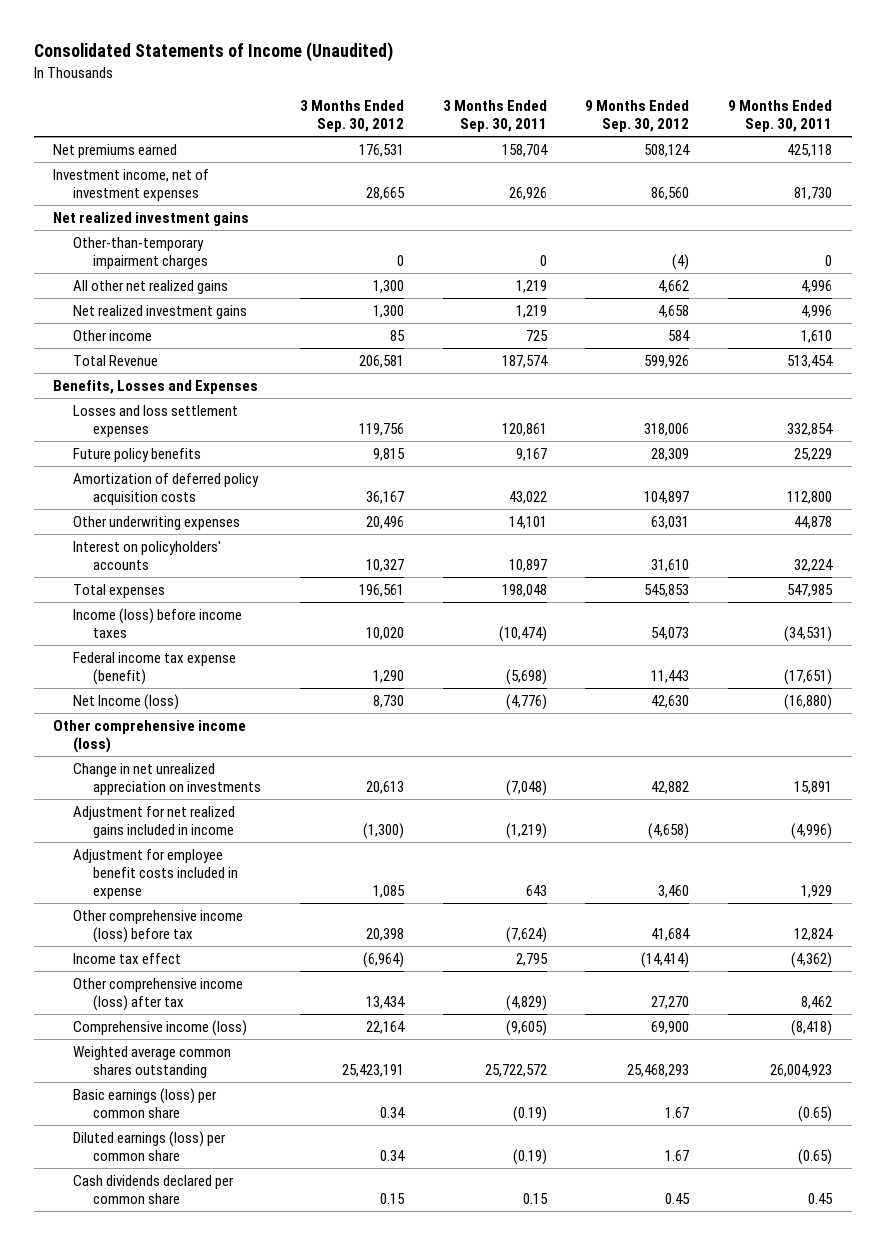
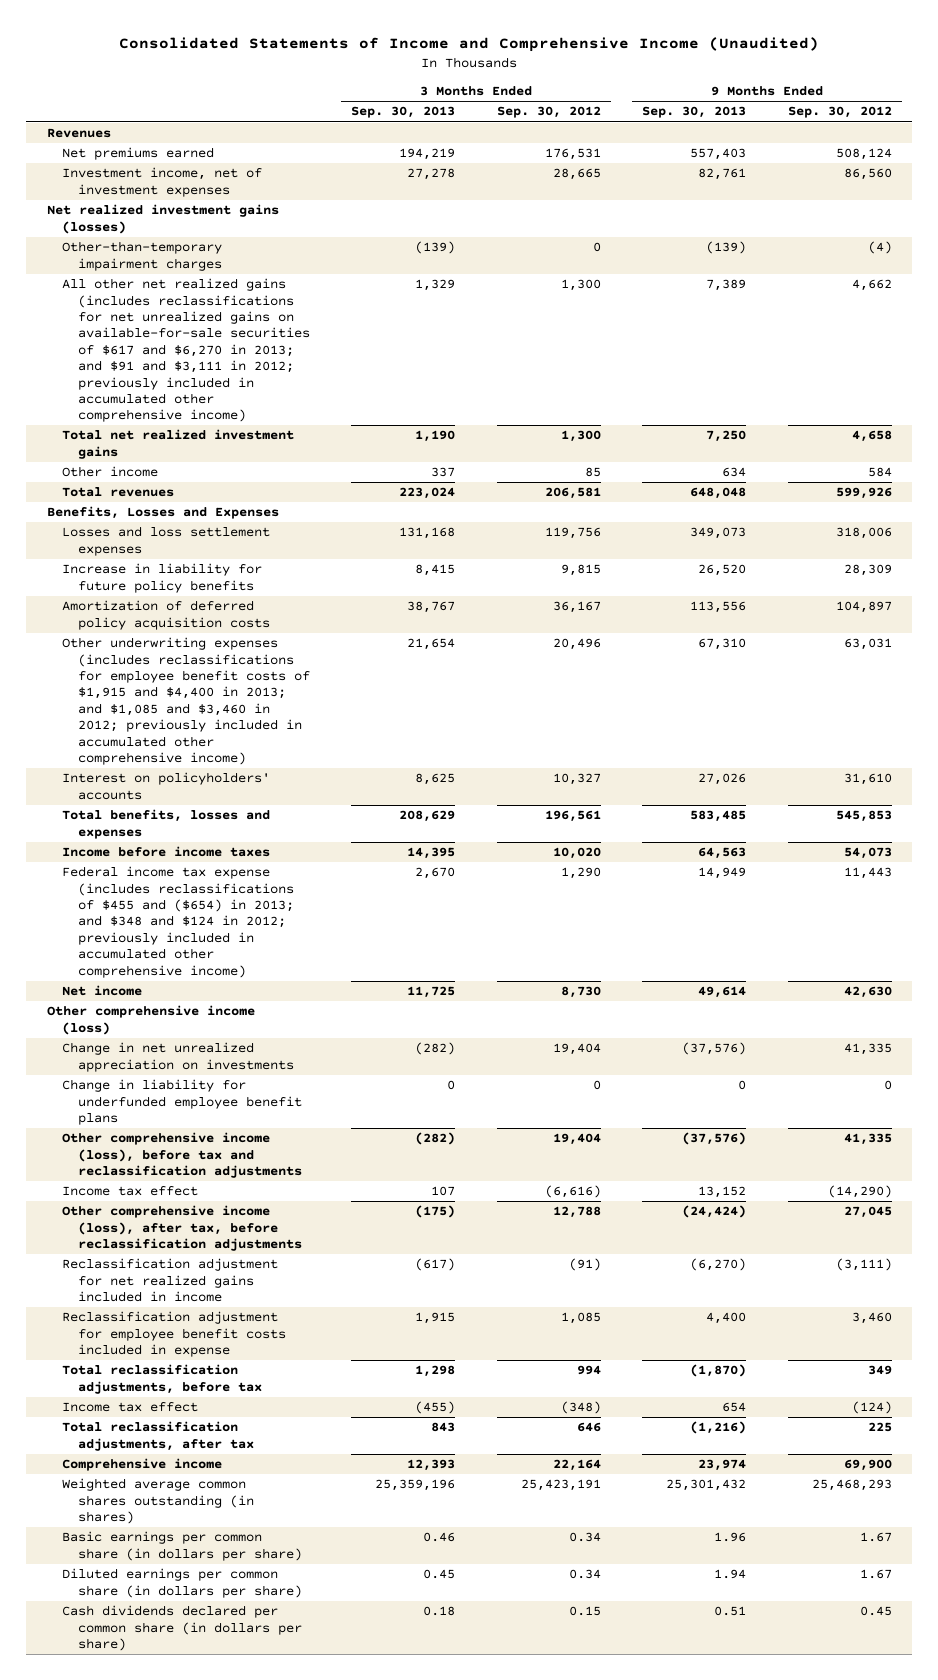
- Consolidated Statements of Income (Unaudited)
+ Consolidated Statements of Income and Comprehensive Income (Unaudited)
- | 3 Months Ended Sep. 30, 2012 | 3 Months Ended Sep. 30, 2011 | 9 Months Ended Sep. 30, 2012 | 9 Months Ended Sep. 30, 2011
+ | 3 Months Ended Sep. 30, 2013 | 3 Months Ended Sep. 30, 2012 | 9 Months Ended Sep. 30, 2013 | 9 Months Ended Sep. 30, 2012
+ Revenues
- Net realized investment gains
+ Net realized investment gains (losses)
- All other net realized gains | 1,300 | 1,219 | 4,662 | 4,996
- Net realized investment gains | 1,300 | 1,219 | 4,658 | 4,996
+ All other net realized gains (includes reclassifications for net unrealized gains on available-for-sale securities of $617 and $6,270 in 2013; and $91 and $3,111 in 2012; previously included in accumulated other comprehensive income) | 1,329 | 1,300 | 7,389 | 4,662
+ Total net realized investment gains | 1,190 | 1,300 | 7,250 | 4,658
- Total Revenue | 206,581 | 187,574 | 599,926 | 513,454
+ Total revenues | 223,024 | 206,581 | 648,048 | 599,926
- Future policy benefits | 9,815 | 9,167 | 28,309 | 25,229
+ Increase in liability for future policy benefits | 8,415 | 9,815 | 26,520 | 28,309
- Other underwriting expenses | 20,496 | 14,101 | 63,031 | 44,878
+ Other underwriting expenses (includes reclassifications for employee benefit costs of $1,915 and $4,400 in 2013; and $1,085 and $3,460 in 2012; previously included in accumulated other comprehensive income) | 21,654 | 20,496 | 67,310 | 63,031
- Total expenses | 196,561 | 198,048 | 545,853 | 547,985
- Income (loss) before income taxes | 10,020 | (10,474) | 54,073 | (34,531)
- Federal income tax expense (benefit) | 1,290 | (5,698) | 11,443 | (17,651)
- Net Income (loss) | 8,730 | (4,776) | 42,630 | (16,880)
+ Total benefits, losses and expenses | 208,629 | 196,561 | 583,485 | 545,853
+ Income before income taxes | 14,395 | 10,020 | 64,563 | 54,073
+ Federal income tax expense (includes reclassifications of $455 and ($654) in 2013; and $348 and $124 in 2012; previously included in accumulated other comprehensive income) | 2,670 | 1,290 | 14,949 | 11,443
+ Net income | 11,725 | 8,730 | 49,614 | 42,630
- Change in net unrealized appreciation on investments | 20,613 | (7,048) | 42,882 | 15,891
- Adjustment for net realized gains included in income | (1,300) | (1,219) | (4,658) | (4,996)
- Adjustment for employee benefit costs included in expense | 1,085 | 643 | 3,460 | 1,929
- Other comprehensive income (loss) before tax | 20,398 | (7,624) | 41,684 | 12,824
- Income tax effect | (6,964) | 2,795 | (14,414) | (4,362)
- Other comprehensive income (loss) after tax | 13,434 | (4,829) | 27,270 | 8,462
- Comprehensive income (loss) | 22,164 | (9,605) | 69,900 | (8,418)
- Weighted average common shares outstanding | 25,423,191 | 25,722,572 | 25,468,293 | 26,004,923
- Basic earnings (loss) per common share | 0.34 | (0.19) | 1.67 | (0.65)
- Diluted earnings (loss) per common share | 0.34 | (0.19) | 1.67 | (0.65)
- Cash dividends declared per common share | 0.15 | 0.15 | 0.45 | 0.45
+ Change in net unrealized appreciation on investments | (282) | 19,404 | (37,576) | 41,335
+ Change in liability for underfunded employee benefit plans | 0 | 0 | 0 | 0
+ Other comprehensive income (loss), before tax and reclassification adjustments | (282) | 19,404 | (37,576) | 41,335
+ Income tax effect | 107 | (6,616) | 13,152 | (14,290)
+ Other comprehensive income (loss), after tax, before reclassification adjustments | (175) | 12,788 | (24,424) | 27,045
+ Reclassification adjustment for net realized gains included in income | (617) | (91) | (6,270) | (3,111)
+ Reclassification adjustment for employee benefit costs included in expense | 1,915 | 1,085 | 4,400 | 3,460
+ Total reclassification adjustments, before tax | 1,298 | 994 | (1,870) | 349
+ Income tax effect | (455) | (348) | 654 | (124)
+ Total reclassification adjustments, after tax | 843 | 646 | (1,216) | 225
+ Comprehensive income | 12,393 | 22,164 | 23,974 | 69,900
+ Weighted average common shares outstanding (in shares) | 25,359,196 | 25,423,191 | 25,301,432 | 25,468,293
+ Basic earnings per common share (in dollars per share) | 0.46 | 0.34 | 1.96 | 1.67
+ Diluted earnings per common share (in dollars per share) | 0.45 | 0.34 | 1.94 | 1.67
+ Cash dividends declared per common share (in dollars per share) | 0.18 | 0.15 | 0.51 | 0.45

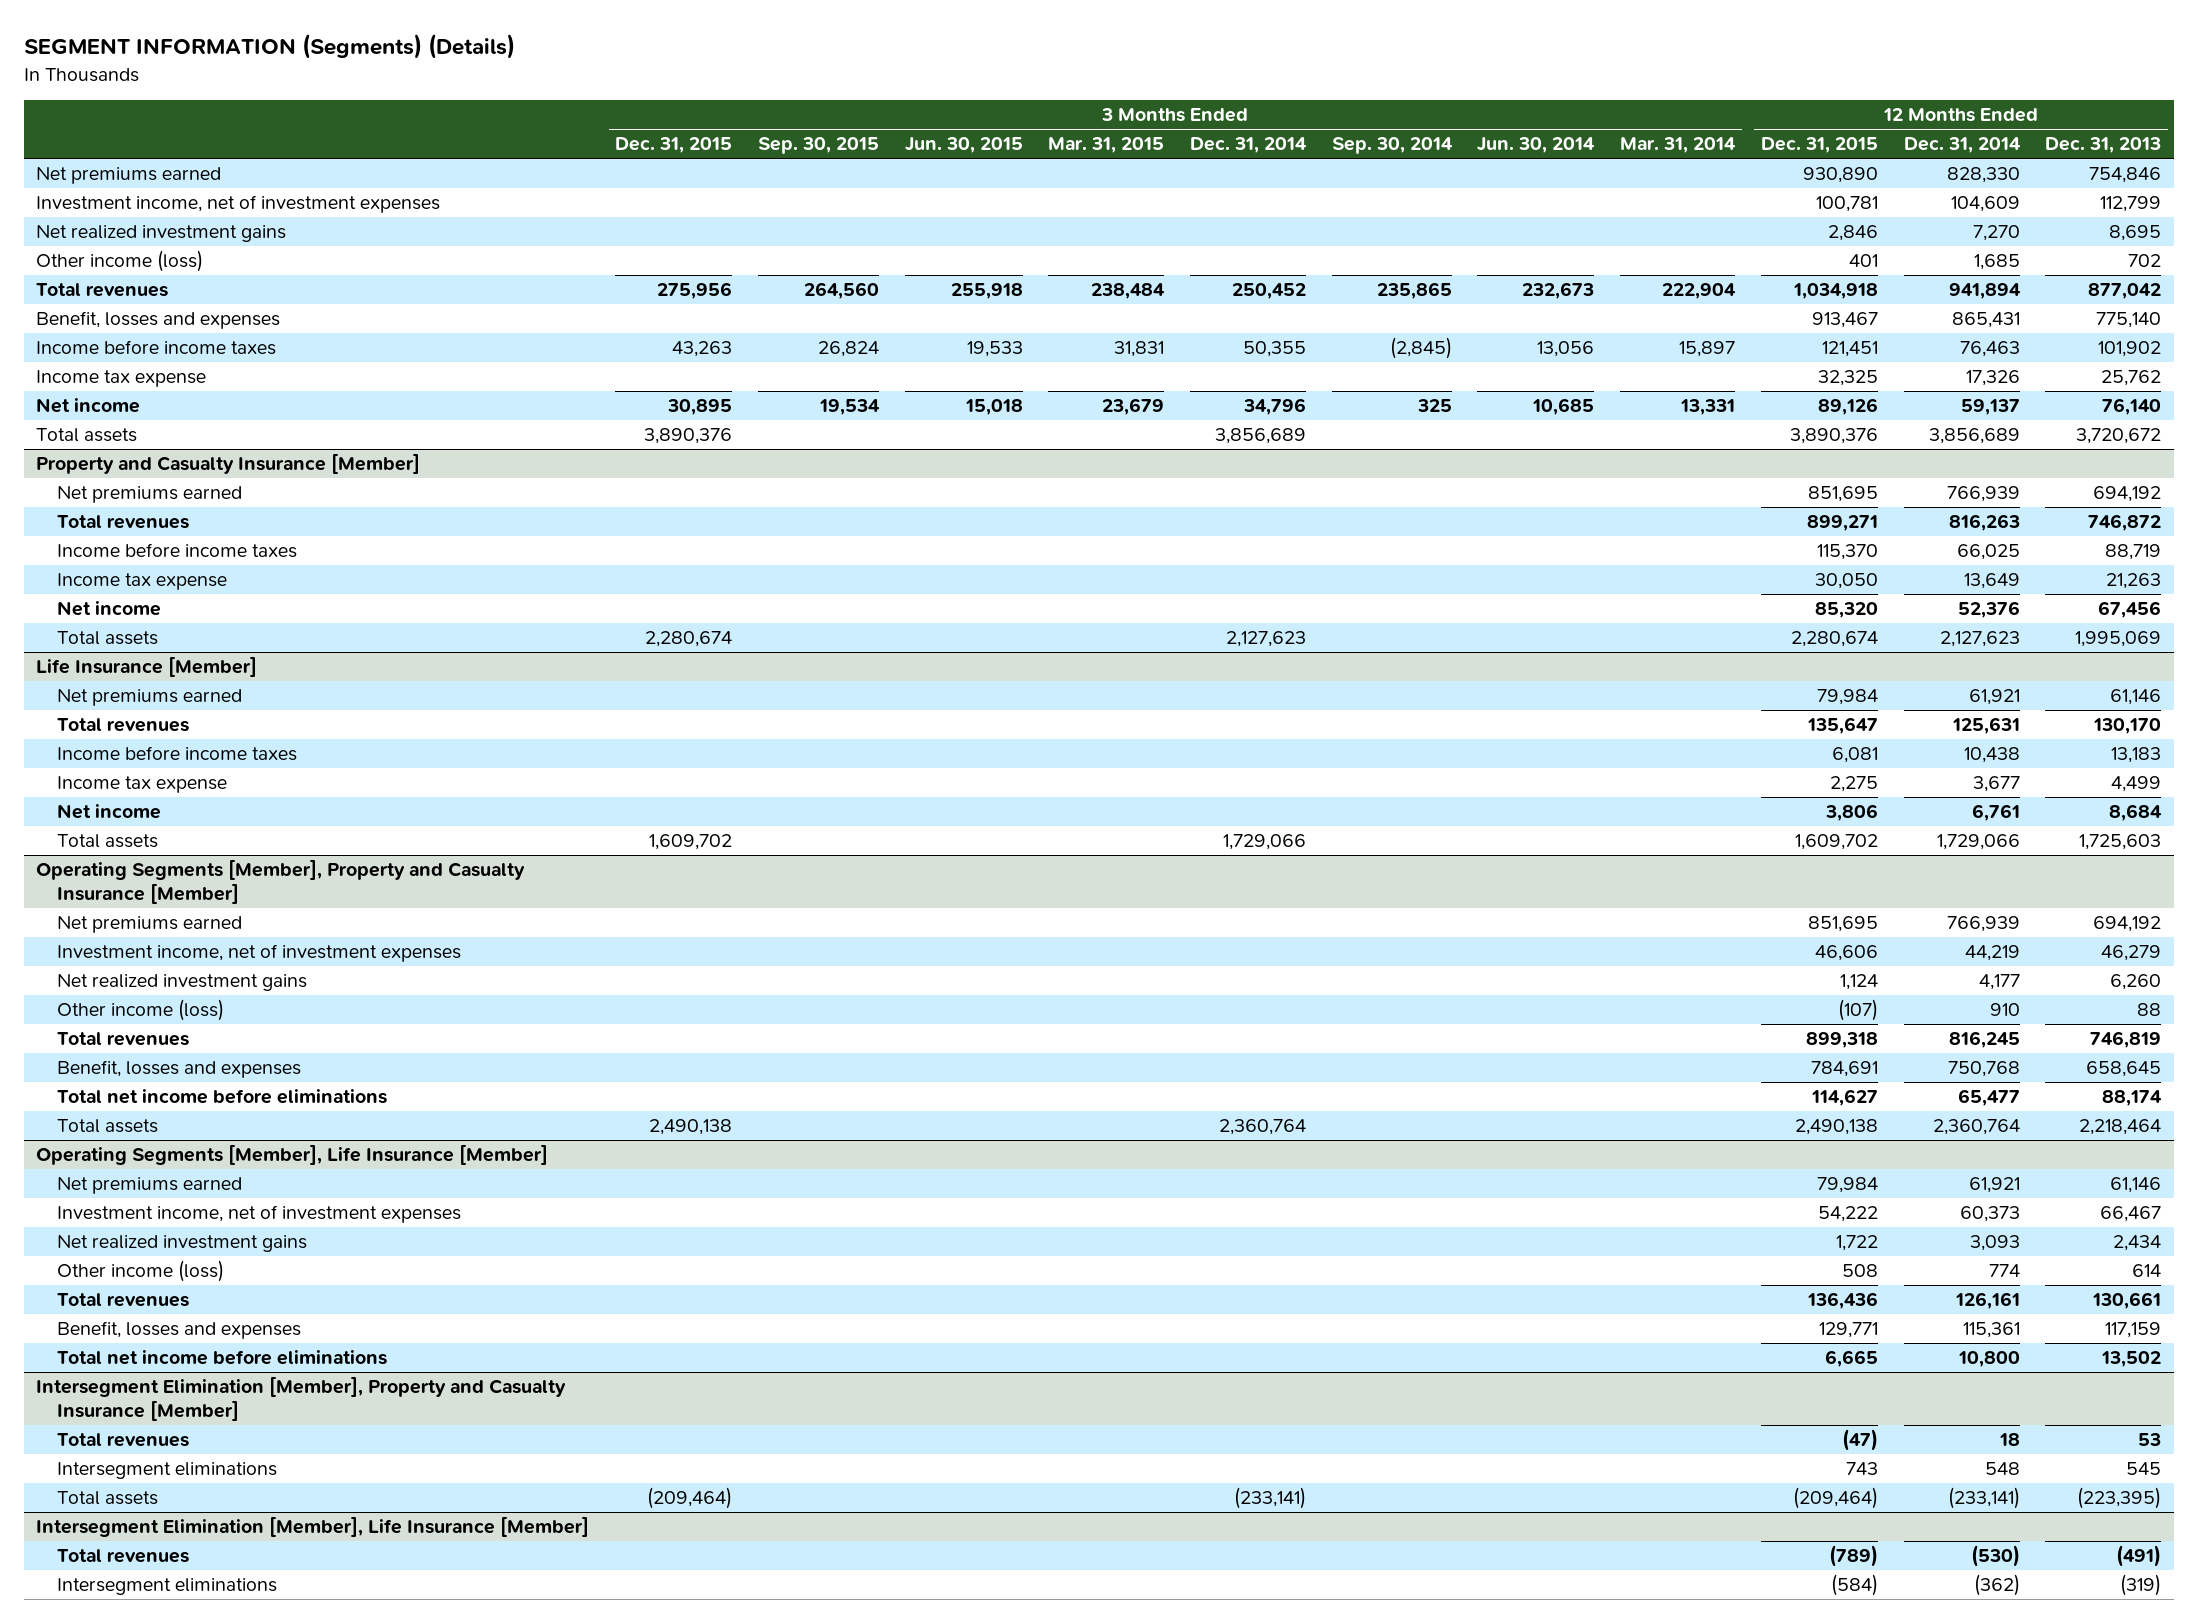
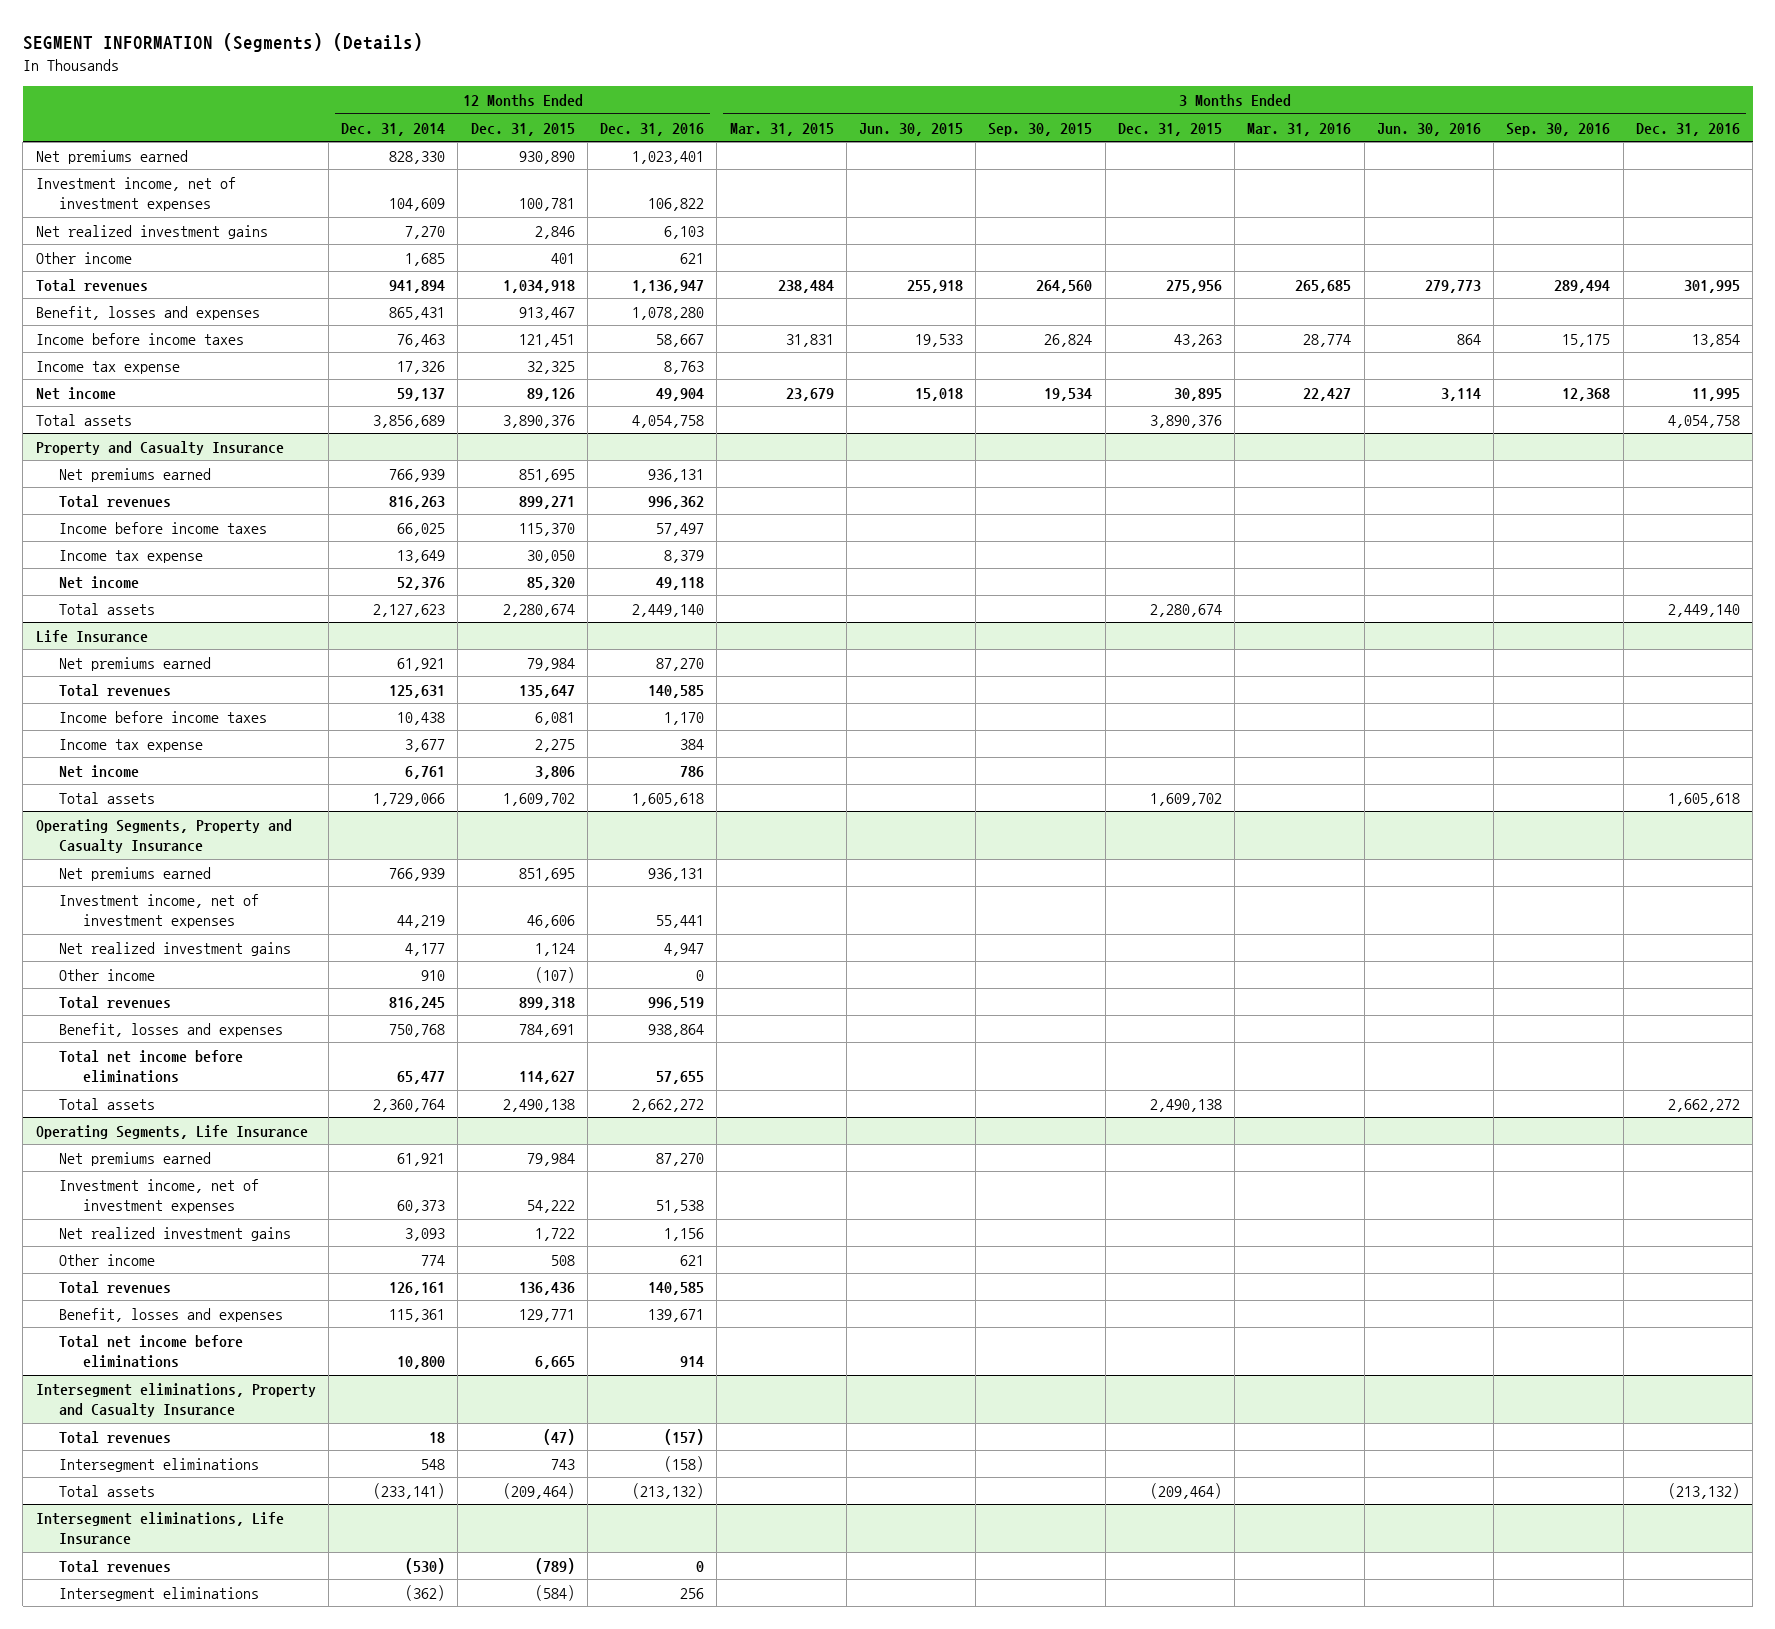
- | 3 Months Ended Dec. 31, 2015 | 3 Months Ended Sep. 30, 2015 | 3 Months Ended Jun. 30, 2015 | 3 Months Ended Mar. 31, 2015 | 3 Months Ended Dec. 31, 2014 | 3 Months Ended Sep. 30, 2014 | 3 Months Ended Jun. 30, 2014 | 3 Months Ended Mar. 31, 2014 | 12 Months Ended Dec. 31, 2015 | 12 Months Ended Dec. 31, 2014 | 12 Months Ended Dec. 31, 2013
+ | 12 Months Ended Dec. 31, 2014 | 12 Months Ended Dec. 31, 2015 | 12 Months Ended Dec. 31, 2016 | 3 Months Ended Mar. 31, 2015 | 3 Months Ended Jun. 30, 2015 | 3 Months Ended Sep. 30, 2015 | 3 Months Ended Dec. 31, 2015 | 3 Months Ended Mar. 31, 2016 | 3 Months Ended Jun. 30, 2016 | 3 Months Ended Sep. 30, 2016 | 3 Months Ended Dec. 31, 2016
- Other income (loss) | | | | | | | | | 401 | 1,685 | 702
+ Other income | 1,685 | 401 | 621 | | | | | | | |
- Property and Casualty Insurance [Member]
+ Property and Casualty Insurance
- Life Insurance [Member]
+ Life Insurance
- Operating Segments [Member], Property and Casualty Insurance [Member]
+ Operating Segments, Property and Casualty Insurance
- Other income (loss) | | | | | | | | | (107) | 910 | 88
+ Other income | 910 | (107) | 0 | | | | | | | |
- Operating Segments [Member], Life Insurance [Member]
+ Operating Segments, Life Insurance
- Other income (loss) | | | | | | | | | 508 | 774 | 614
+ Other income | 774 | 508 | 621 | | | | | | | |
- Intersegment Elimination [Member], Property and Casualty Insurance [Member]
+ Intersegment eliminations, Property and Casualty Insurance
- Intersegment Elimination [Member], Life Insurance [Member]
+ Intersegment eliminations, Life Insurance

